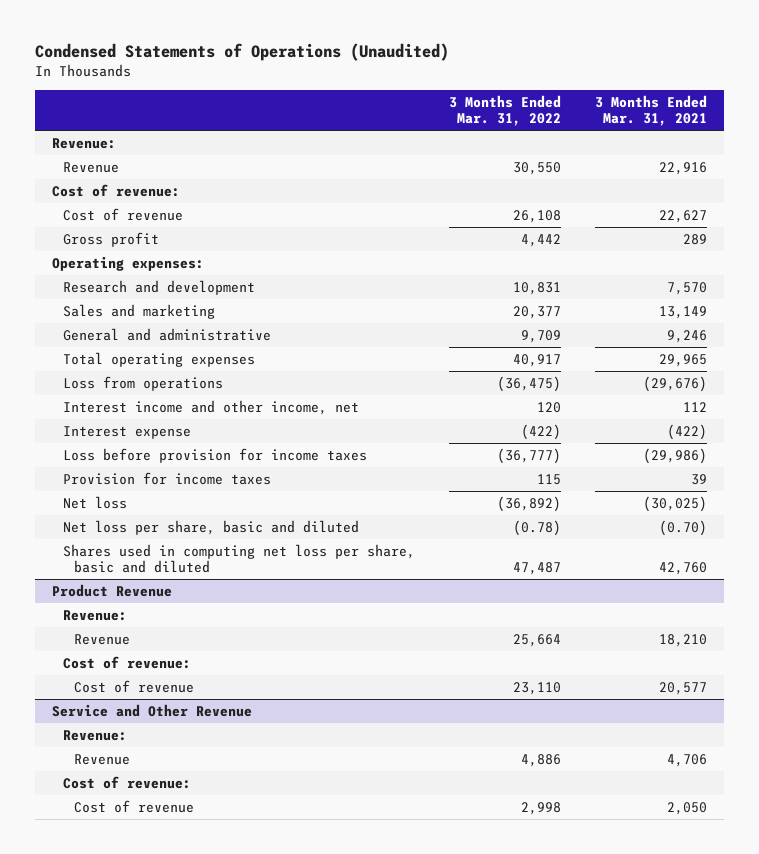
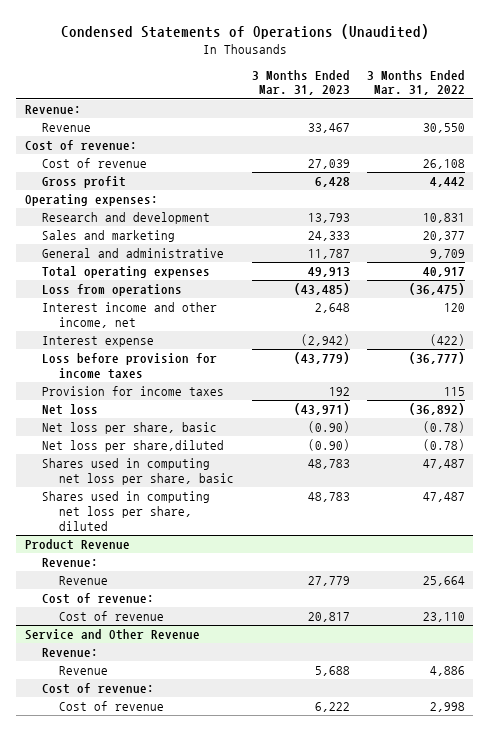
- | 3 Months Ended Mar. 31, 2022 | 3 Months Ended Mar. 31, 2021
+ | 3 Months Ended Mar. 31, 2023 | 3 Months Ended Mar. 31, 2022
- Net loss per share, basic and diluted | (0.78) | (0.70)
- Shares used in computing net loss per share, basic and diluted | 47,487 | 42,760
+ Net loss per share, basic | (0.90) | (0.78)
+ Net loss per share,diluted | (0.90) | (0.78)
+ Shares used in computing net loss per share, basic | 48,783 | 47,487
+ Shares used in computing net loss per share, diluted | 48,783 | 47,487

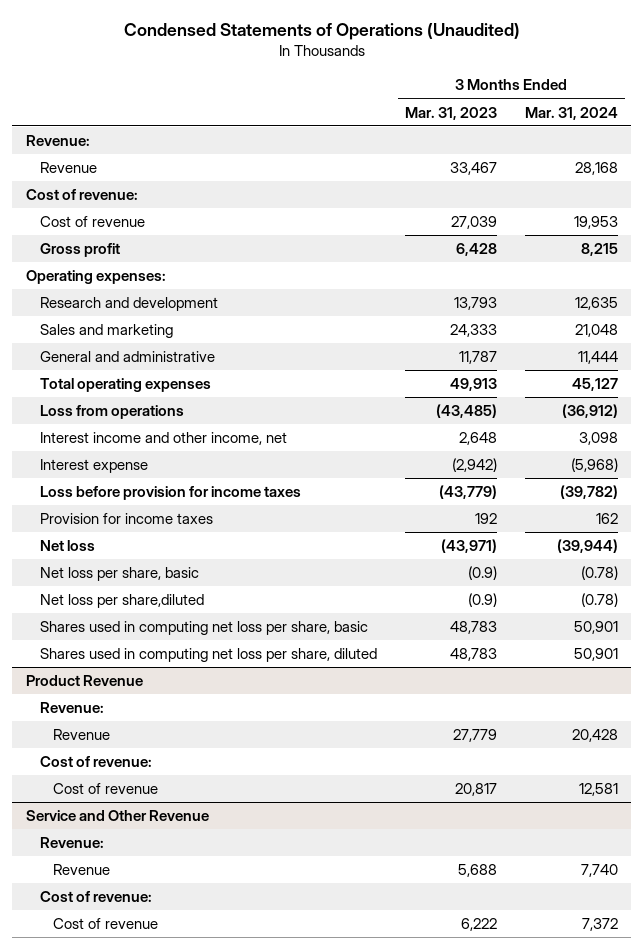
- | 3 Months Ended Mar. 31, 2023 | 3 Months Ended Mar. 31, 2022
+ | 3 Months Ended Mar. 31, 2023 | 3 Months Ended Mar. 31, 2024
- Net loss per share, basic | (0.90) | (0.78)
- Net loss per share,diluted | (0.90) | (0.78)
+ Net loss per share, basic | (0.9) | (0.78)
+ Net loss per share,diluted | (0.9) | (0.78)

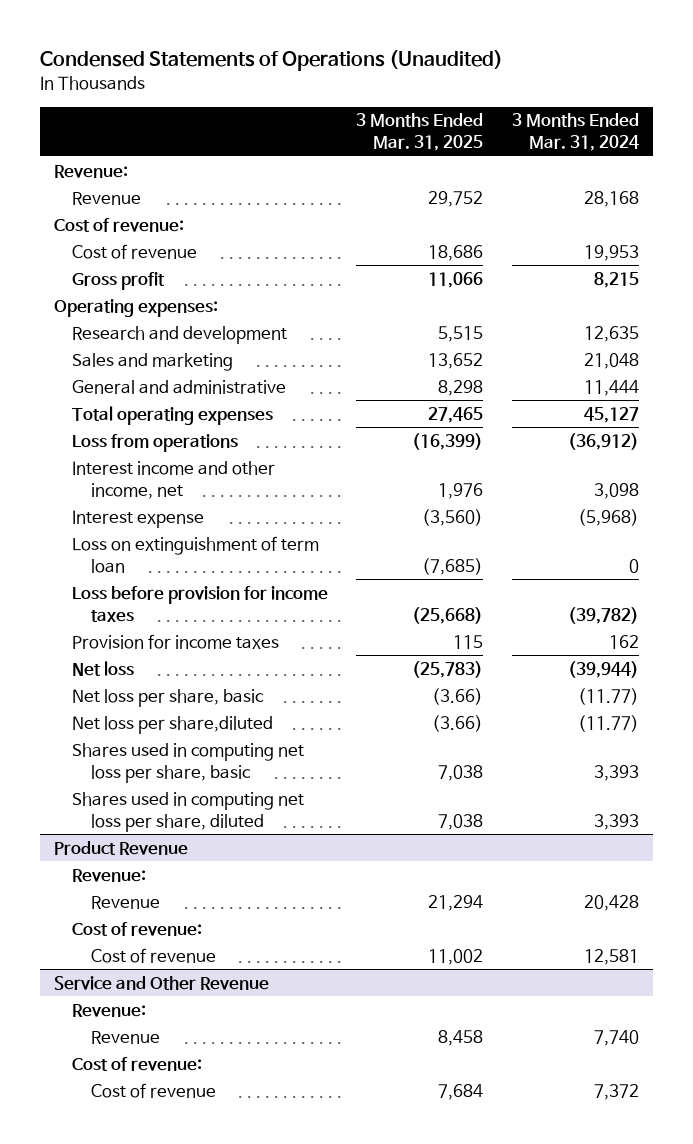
- | 3 Months Ended Mar. 31, 2023 | 3 Months Ended Mar. 31, 2024
+ | 3 Months Ended Mar. 31, 2025 | 3 Months Ended Mar. 31, 2024
+ Loss on extinguishment of term loan | (7,685) | 0
- Net loss per share, basic | (0.9) | (0.78)
- Net loss per share,diluted | (0.9) | (0.78)
- Shares used in computing net loss per share, basic | 48,783 | 50,901
- Shares used in computing net loss per share, diluted | 48,783 | 50,901
+ Net loss per share, basic | (3.66) | (11.77)
+ Net loss per share,diluted | (3.66) | (11.77)
+ Shares used in computing net loss per share, basic | 7,038 | 3,393
+ Shares used in computing net loss per share, diluted | 7,038 | 3,393

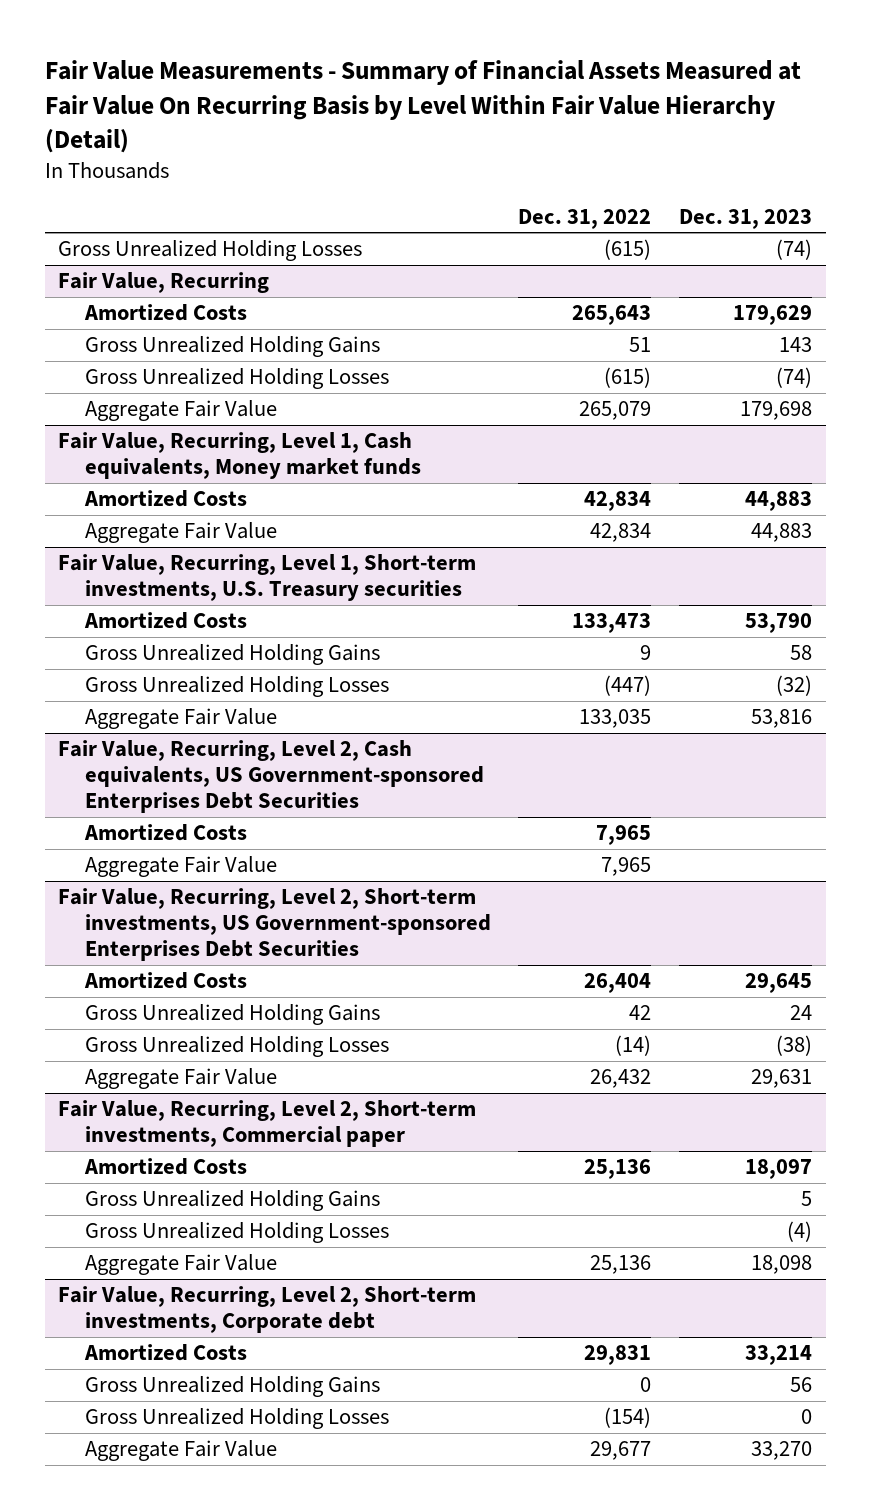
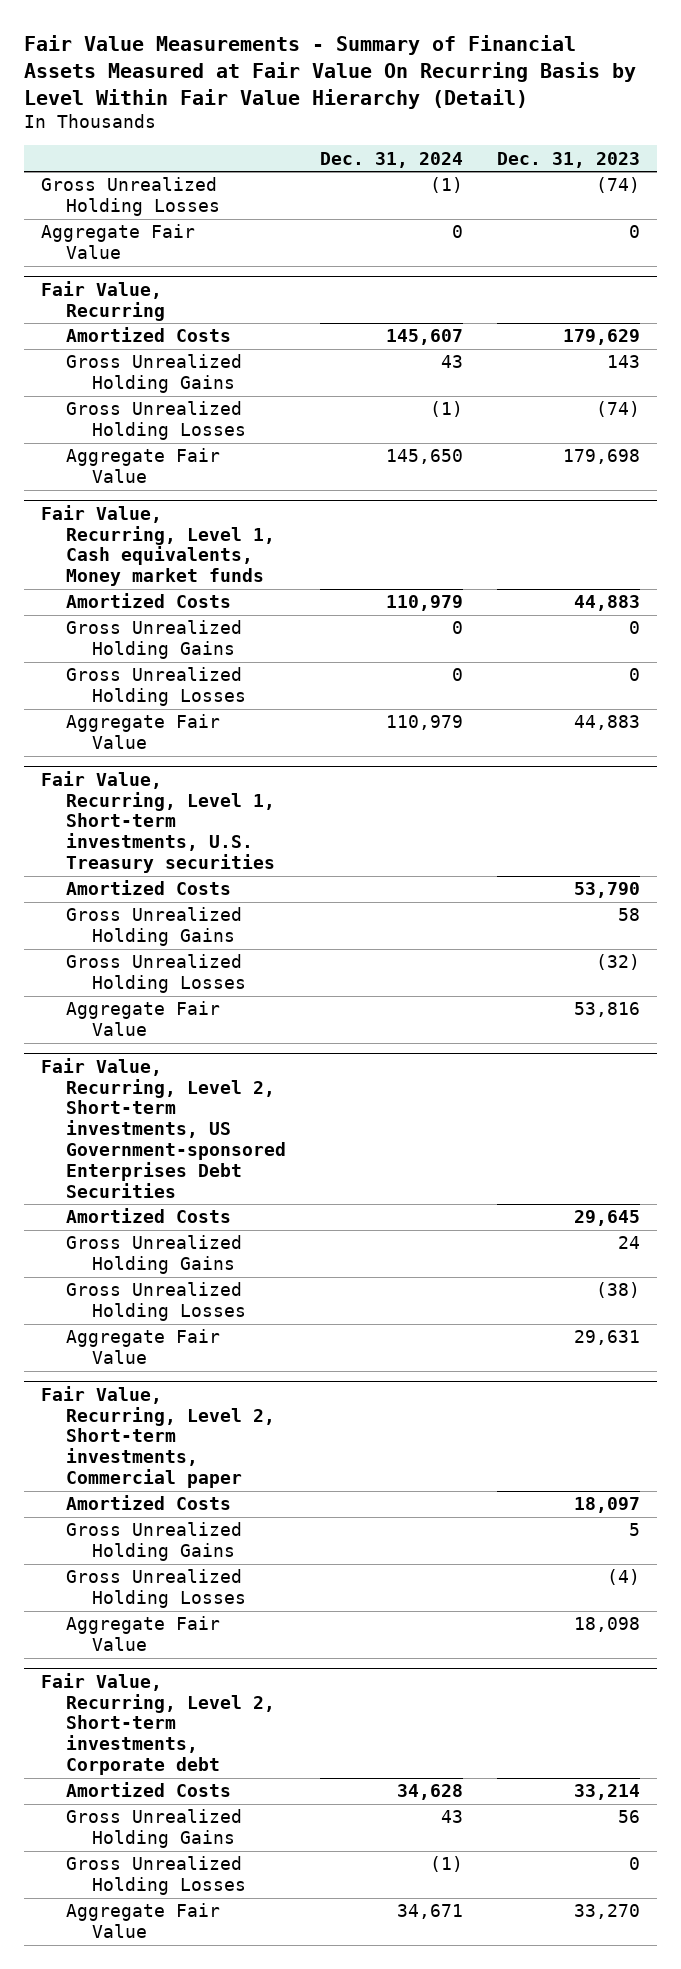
- | Dec. 31, 2022 | Dec. 31, 2023
+ | Dec. 31, 2024 | Dec. 31, 2023
+ Aggregate Fair Value | 0 | 0
@ Fair Value, Recurring, Level 1, Cash equivalents, Money market funds
+ Gross Unrealized Holding Gains | 0 | 0
+ Gross Unrealized Holding Losses | 0 | 0
- Fair Value, Recurring, Level 2, Cash equivalents, US Government-sponsored Enterprises Debt Securities
- Amortized Costs | 7,965 |
- Aggregate Fair Value | 7,965 |

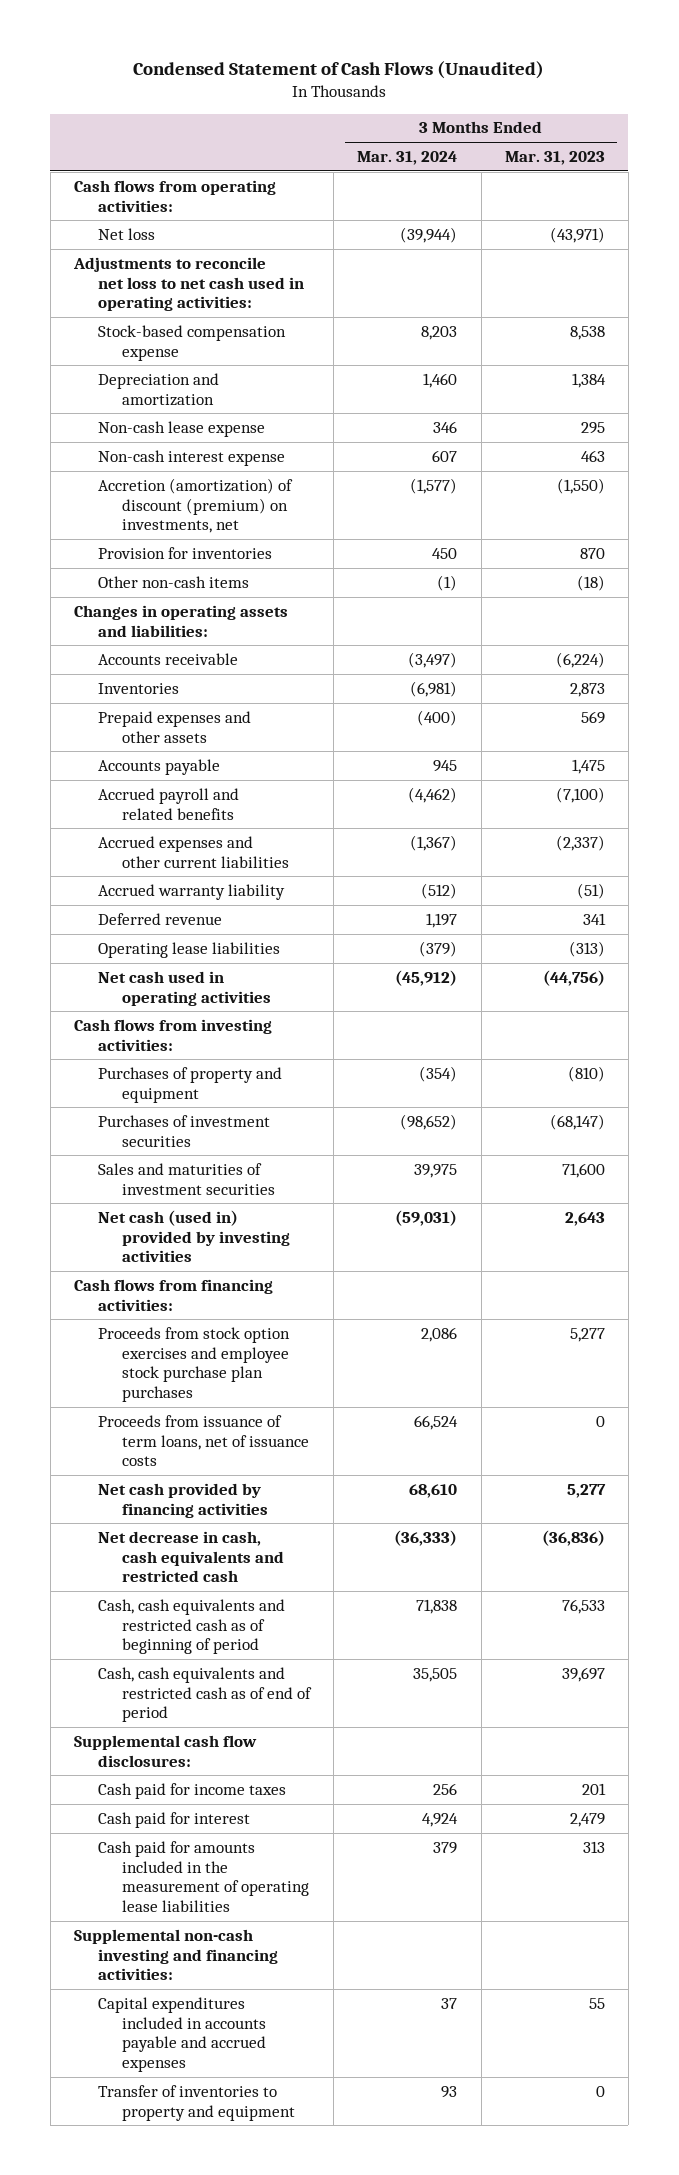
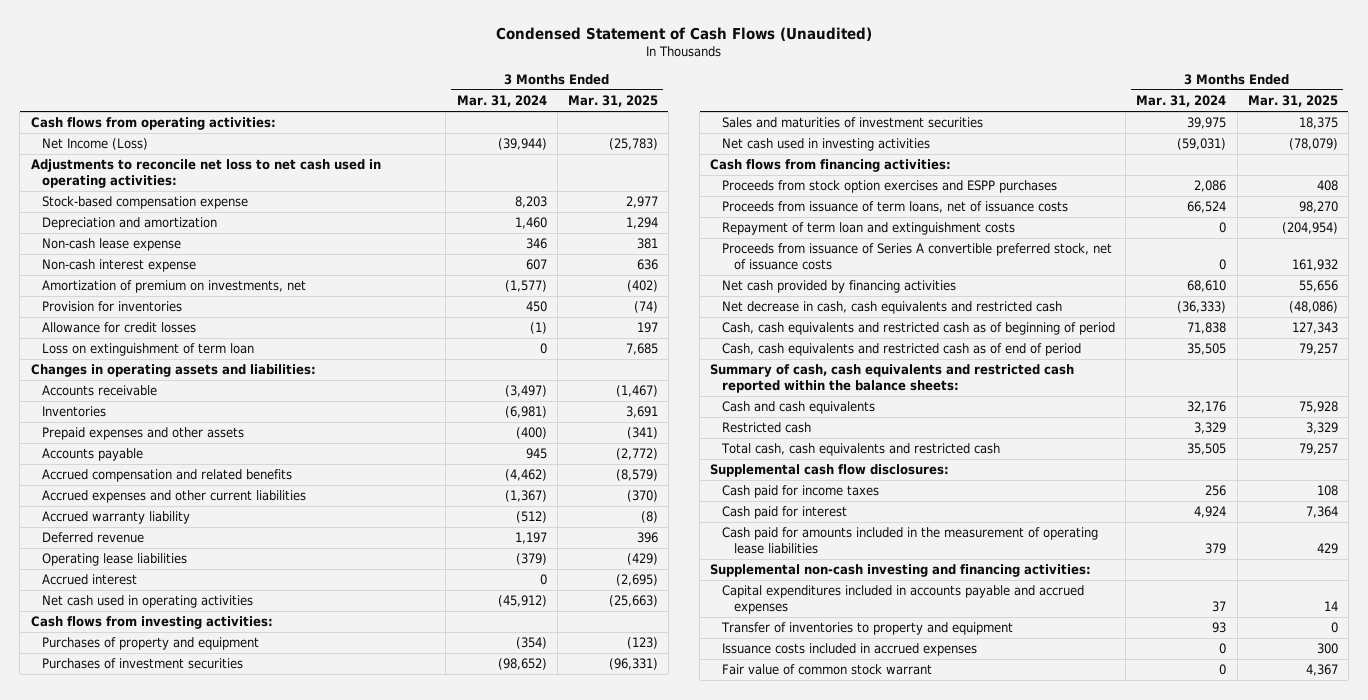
- | 3 Months Ended Mar. 31, 2024 | 3 Months Ended Mar. 31, 2023
+ | 3 Months Ended Mar. 31, 2024 | 3 Months Ended Mar. 31, 2025
- Net loss | (39,944) | (43,971)
+ Net Income (Loss) | (39,944) | (25,783)
- Accretion (amortization) of discount (premium) on investments, net | (1,577) | (1,550)
+ Amortization of premium on investments, net | (1,577) | (402)
- Other non-cash items | (1) | (18)
+ Allowance for credit losses | (1) | 197
+ Loss on extinguishment of term loan | 0 | 7,685
- Accrued payroll and related benefits | (4,462) | (7,100)
+ Accrued compensation and related benefits | (4,462) | (8,579)
+ Accrued interest | 0 | (2,695)
- Net cash (used in) provided by investing activities | (59,031) | 2,643
+ Net cash used in investing activities | (59,031) | (78,079)
- Proceeds from stock option exercises and employee stock purchase plan purchases | 2,086 | 5,277
+ Proceeds from stock option exercises and ESPP purchases | 2,086 | 408
+ Repayment of term loan and extinguishment costs | 0 | (204,954)
+ Proceeds from issuance of Series A convertible preferred stock, net of issuance costs | 0 | 161,932
+ Summary of cash, cash equivalents and restricted cash reported within the balance sheets:
+ Cash and cash equivalents | 32,176 | 75,928
+ Restricted cash | 3,329 | 3,329
+ Total cash, cash equivalents and restricted cash | 35,505 | 79,257
+ Issuance costs included in accrued expenses | 0 | 300
+ Fair value of common stock warrant | 0 | 4,367

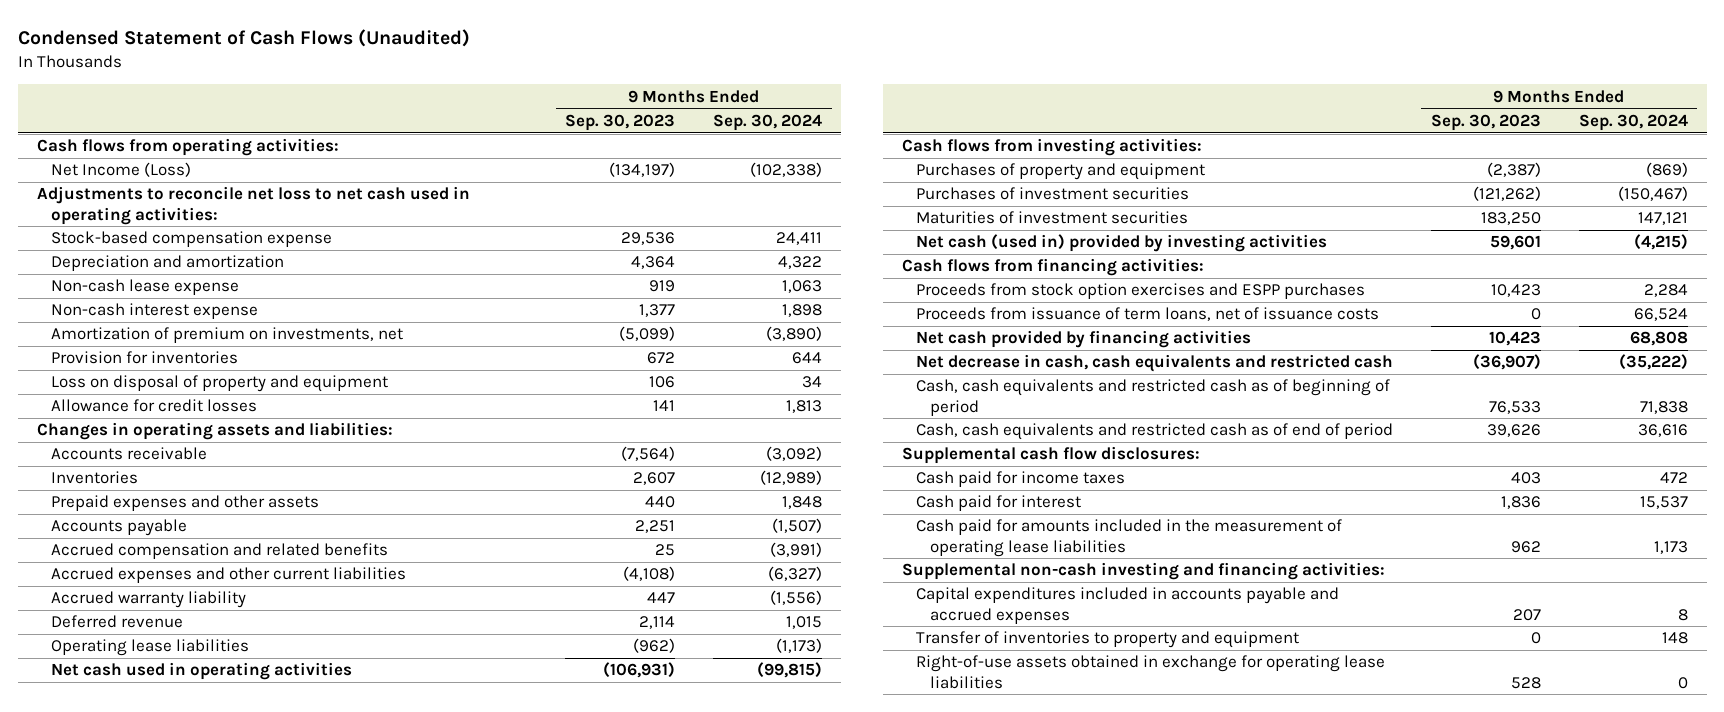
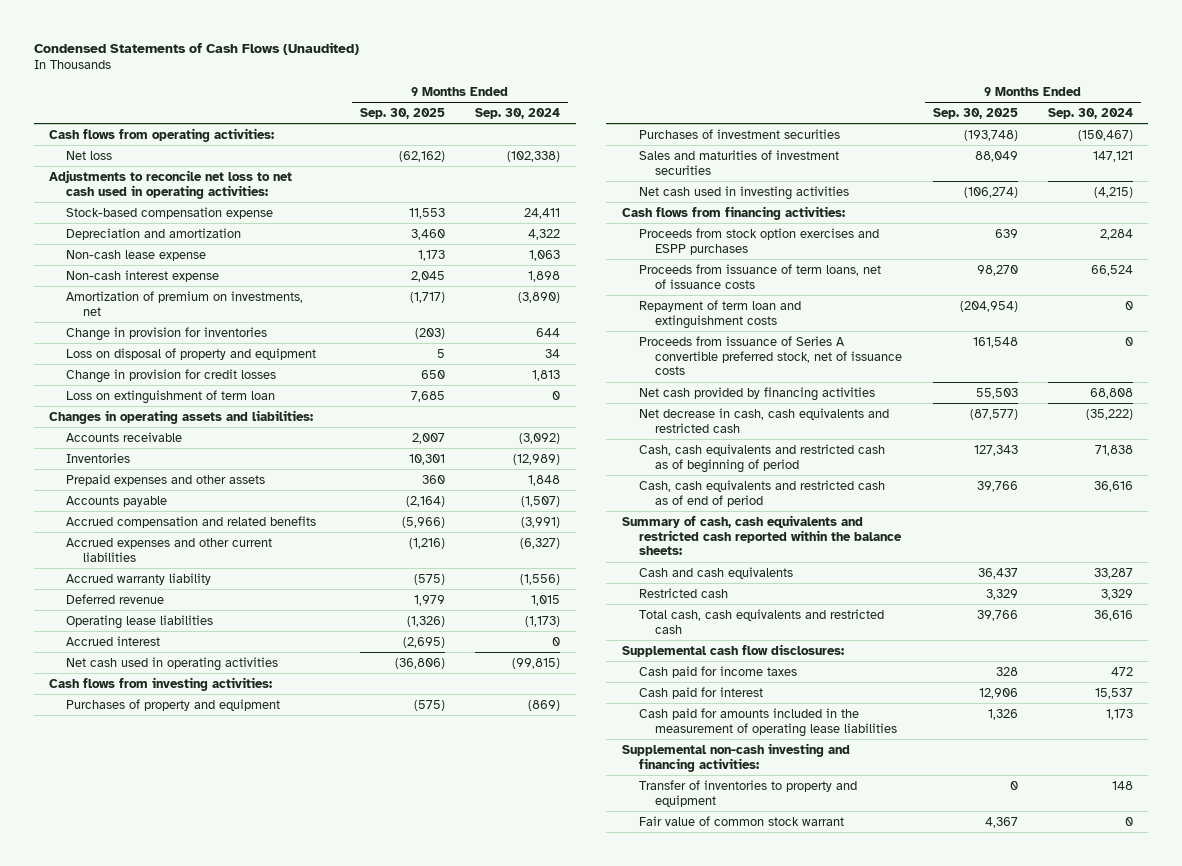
- Condensed Statement of Cash Flows (Unaudited)
+ Condensed Statements of Cash Flows (Unaudited)
- | 9 Months Ended Sep. 30, 2023 | 9 Months Ended Sep. 30, 2024
+ | 9 Months Ended Sep. 30, 2025 | 9 Months Ended Sep. 30, 2024
- Net Income (Loss) | (134,197) | (102,338)
+ Net loss | (62,162) | (102,338)
- Provision for inventories | 672 | 644
+ Change in provision for inventories | (203) | 644
- Allowance for credit losses | 141 | 1,813
+ Change in provision for credit losses | 650 | 1,813
+ Loss on extinguishment of term loan | 7,685 | 0
+ Accrued interest | (2,695) | 0
- Maturities of investment securities | 183,250 | 147,121
- Net cash (used in) provided by investing activities | 59,601 | (4,215)
+ Sales and maturities of investment securities | 88,049 | 147,121
+ Net cash used in investing activities | (106,274) | (4,215)
+ Repayment of term loan and extinguishment costs | (204,954) | 0
+ Proceeds from issuance of Series A convertible preferred stock, net of issuance costs | 161,548 | 0
+ Summary of cash, cash equivalents and restricted cash reported within the balance sheets:
+ Cash and cash equivalents | 36,437 | 33,287
+ Restricted cash | 3,329 | 3,329
+ Total cash, cash equivalents and restricted cash | 39,766 | 36,616
- Capital expenditures included in accounts payable and accrued expenses | 207 | 8
- Right-of-use assets obtained in exchange for operating lease liabilities | 528 | 0
+ Fair value of common stock warrant | 4,367 | 0

